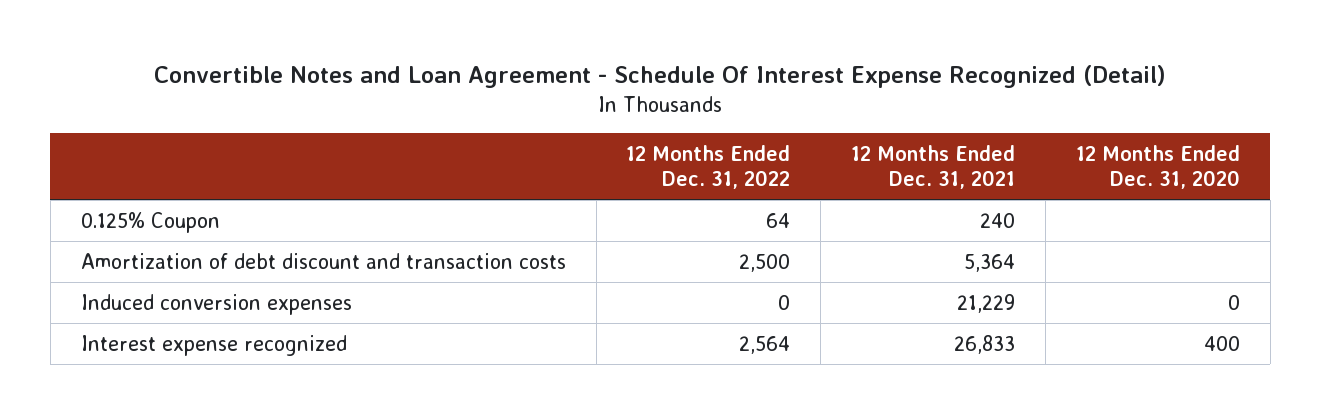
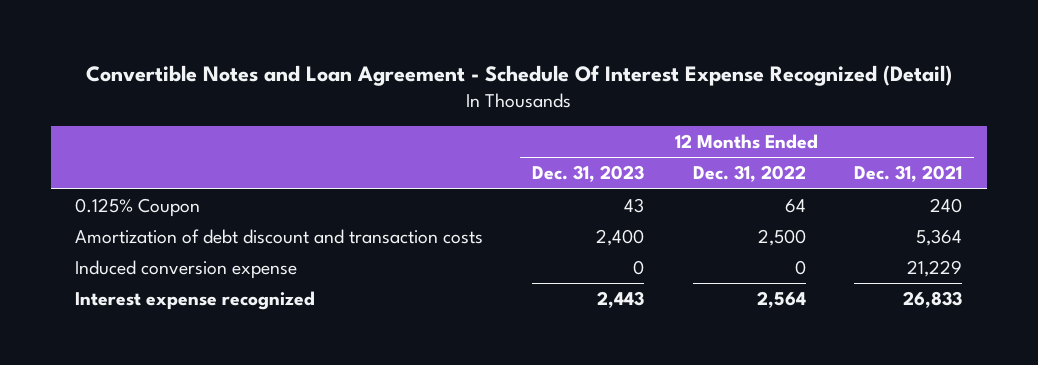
- | 12 Months Ended Dec. 31, 2022 | 12 Months Ended Dec. 31, 2021 | 12 Months Ended Dec. 31, 2020
+ | 12 Months Ended Dec. 31, 2023 | 12 Months Ended Dec. 31, 2022 | 12 Months Ended Dec. 31, 2021
- Induced conversion expenses | 0 | 21,229 | 0
+ Induced conversion expense | 0 | 0 | 21,229

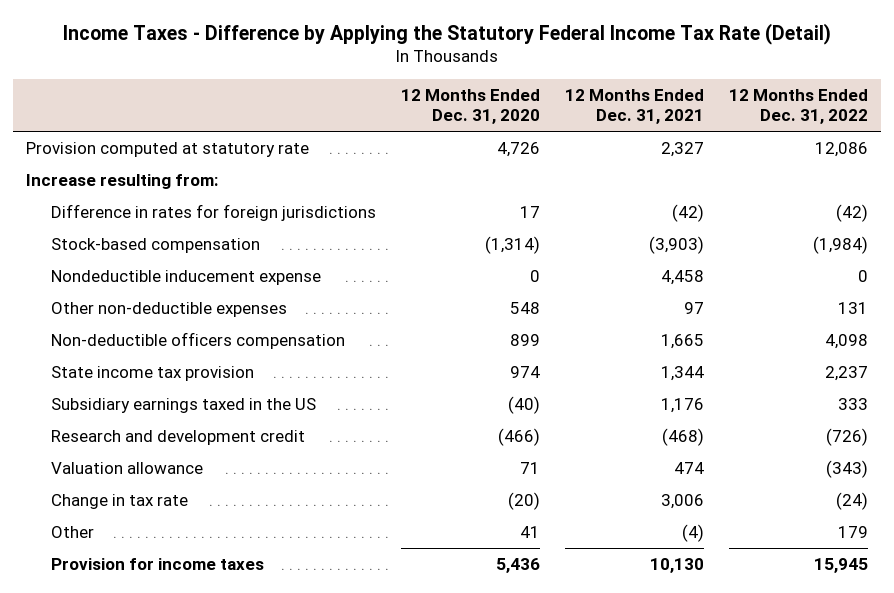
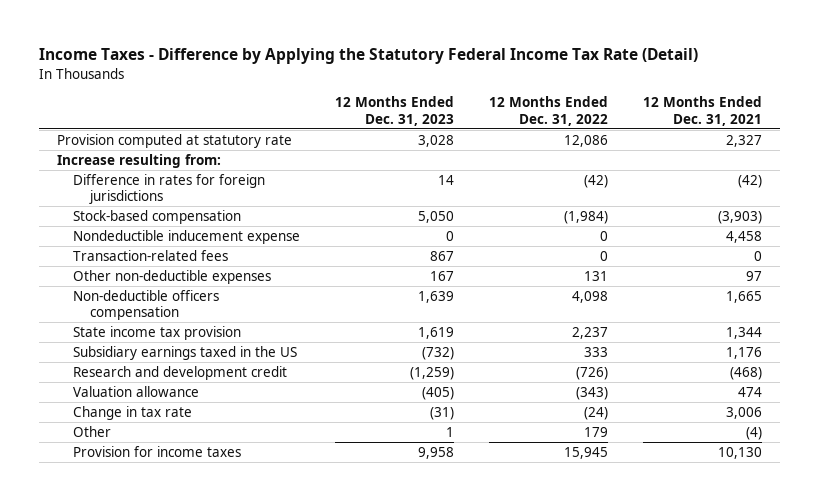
- | 12 Months Ended Dec. 31, 2020 | 12 Months Ended Dec. 31, 2021 | 12 Months Ended Dec. 31, 2022
+ | 12 Months Ended Dec. 31, 2023 | 12 Months Ended Dec. 31, 2022 | 12 Months Ended Dec. 31, 2021
+ Transaction-related fees | 867 | 0 | 0

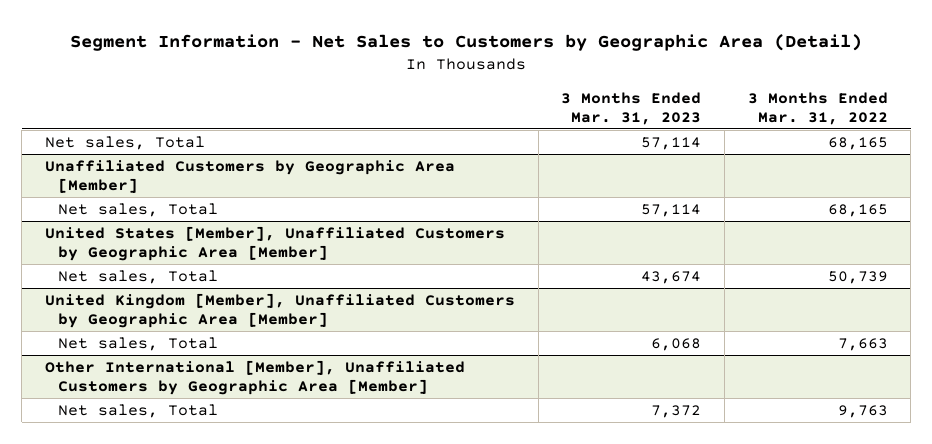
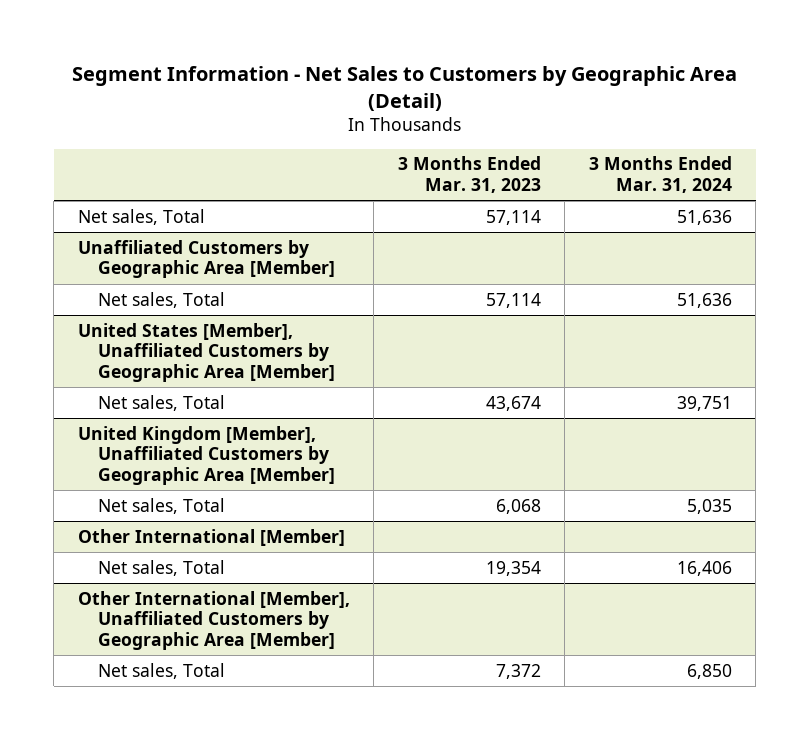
- | 3 Months Ended Mar. 31, 2023 | 3 Months Ended Mar. 31, 2022
+ | 3 Months Ended Mar. 31, 2023 | 3 Months Ended Mar. 31, 2024
+ Other International [Member]
+ Net sales, Total | 19,354 | 16,406

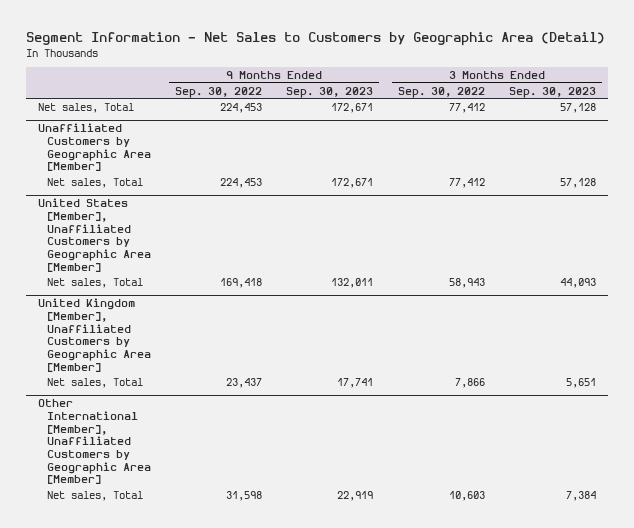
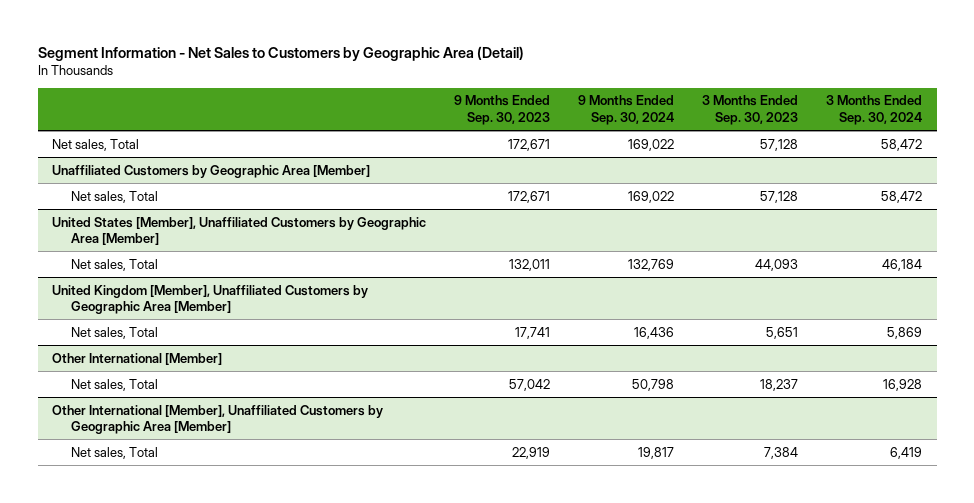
- | 9 Months Ended Sep. 30, 2022 | 9 Months Ended Sep. 30, 2023 | 3 Months Ended Sep. 30, 2022 | 3 Months Ended Sep. 30, 2023
+ | 9 Months Ended Sep. 30, 2023 | 9 Months Ended Sep. 30, 2024 | 3 Months Ended Sep. 30, 2023 | 3 Months Ended Sep. 30, 2024
+ Other International [Member]
+ Net sales, Total | 57,042 | 50,798 | 18,237 | 16,928

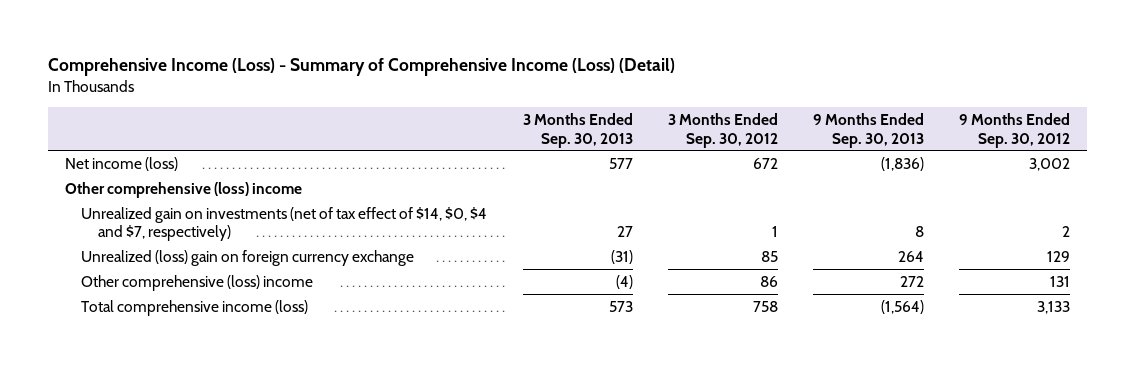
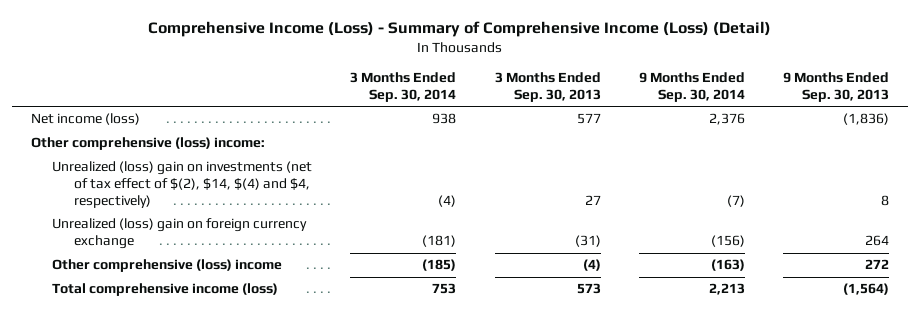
- | 3 Months Ended Sep. 30, 2013 | 3 Months Ended Sep. 30, 2012 | 9 Months Ended Sep. 30, 2013 | 9 Months Ended Sep. 30, 2012
+ | 3 Months Ended Sep. 30, 2014 | 3 Months Ended Sep. 30, 2013 | 9 Months Ended Sep. 30, 2014 | 9 Months Ended Sep. 30, 2013
- Other comprehensive (loss) income
- Unrealized gain on investments (net of tax effect of $14, $0, $4 and $7, respectively) | 27 | 1 | 8 | 2
+ Other comprehensive (loss) income:
+ Unrealized (loss) gain on investments (net of tax effect of $(2), $14, $(4) and $4, respectively) | (4) | 27 | (7) | 8

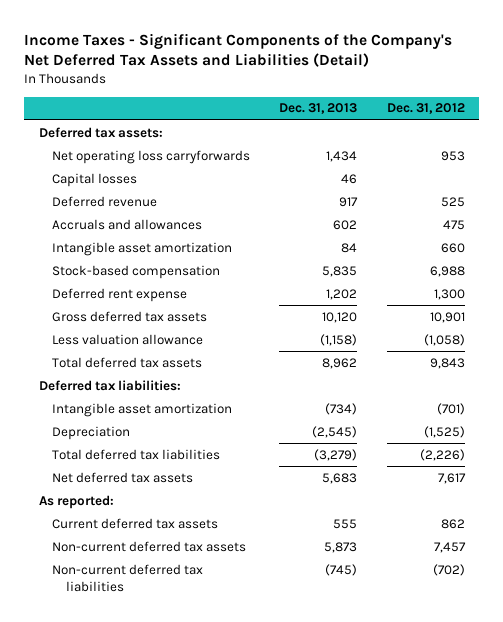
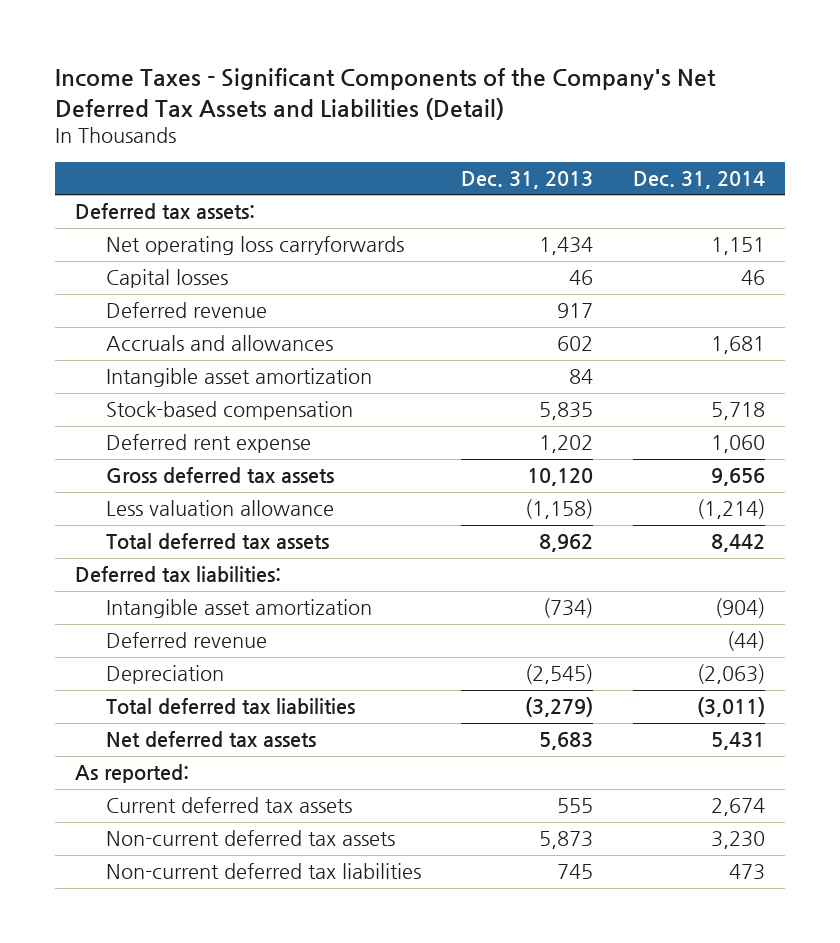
- | Dec. 31, 2013 | Dec. 31, 2012
+ | Dec. 31, 2013 | Dec. 31, 2014
+ Deferred revenue | | (44)
- Non-current deferred tax liabilities | (745) | (702)
+ Non-current deferred tax liabilities | 745 | 473

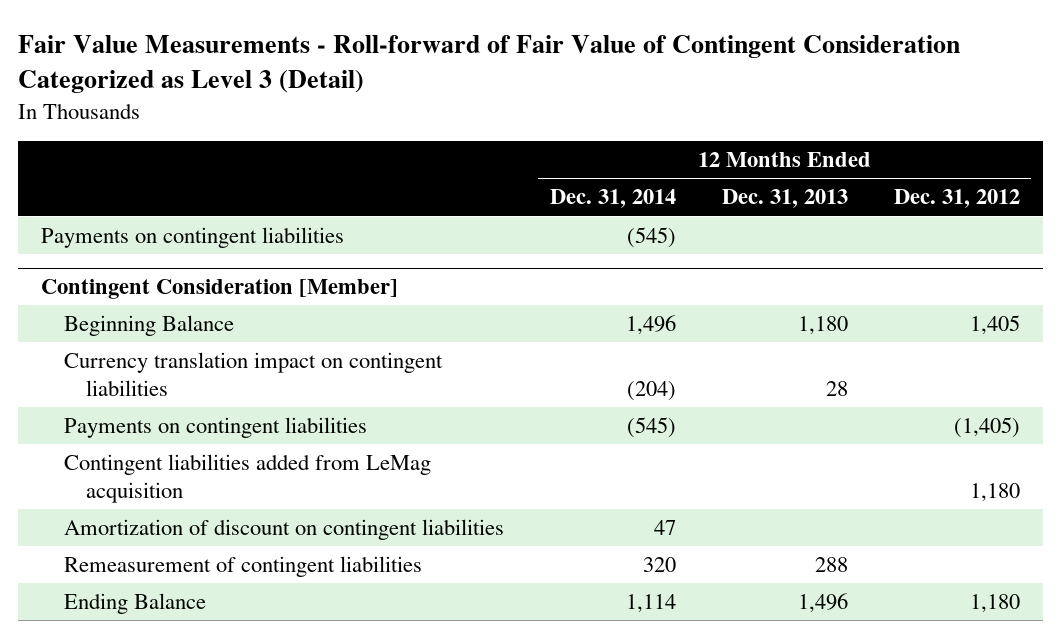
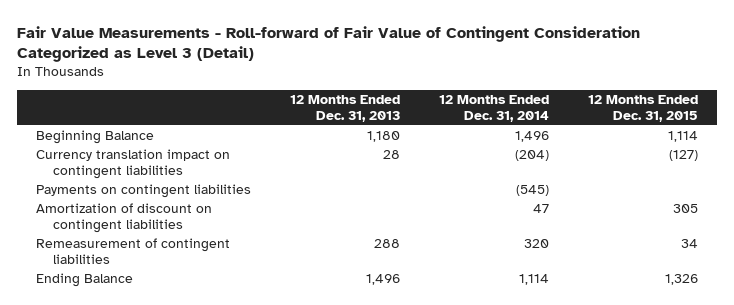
- | 12 Months Ended Dec. 31, 2014 | 12 Months Ended Dec. 31, 2013 | 12 Months Ended Dec. 31, 2012
+ | 12 Months Ended Dec. 31, 2013 | 12 Months Ended Dec. 31, 2014 | 12 Months Ended Dec. 31, 2015
- Payments on contingent liabilities | (545) | |
- Contingent Consideration [Member]
- Contingent liabilities added from LeMag acquisition | | | 1,180

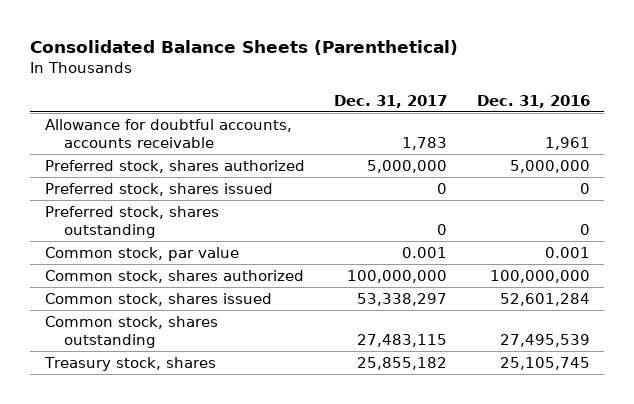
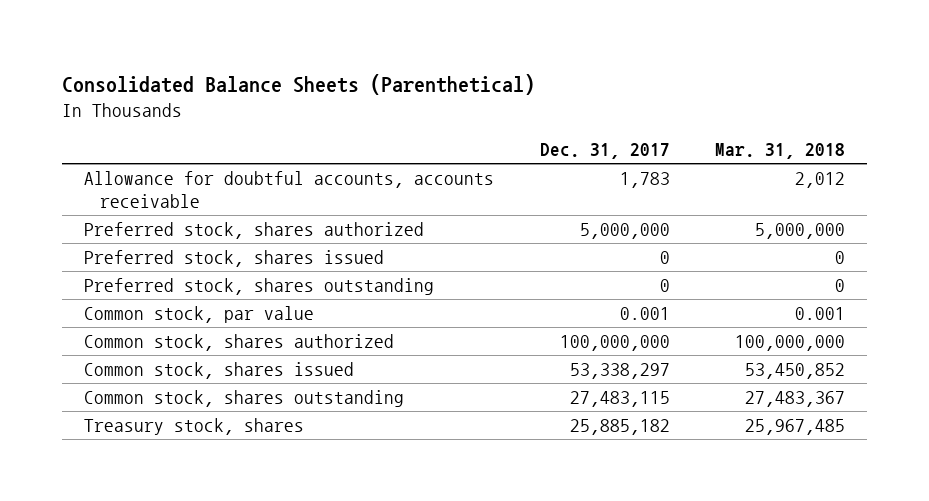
- | Dec. 31, 2017 | Dec. 31, 2016
+ | Dec. 31, 2017 | Mar. 31, 2018
- Treasury stock, shares | 25,855,182 | 25,105,745
+ Treasury stock, shares | 25,885,182 | 25,967,485

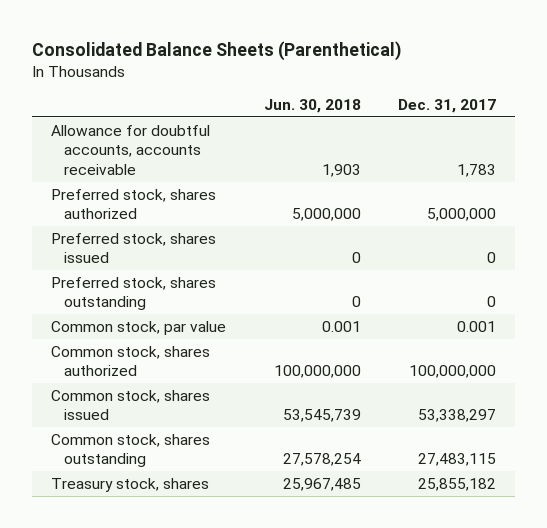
- | Dec. 31, 2017 | Mar. 31, 2018
+ | Jun. 30, 2018 | Dec. 31, 2017
- Treasury stock, shares | 25,885,182 | 25,967,485
+ Treasury stock, shares | 25,967,485 | 25,855,182

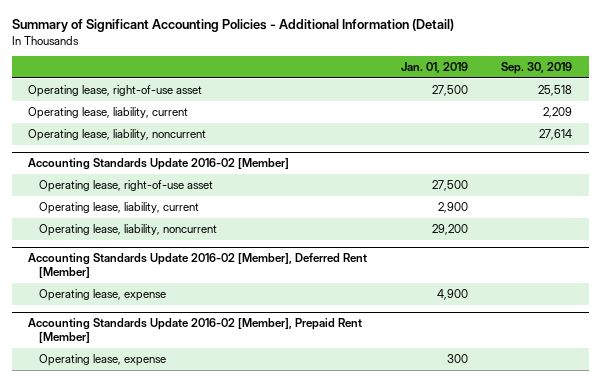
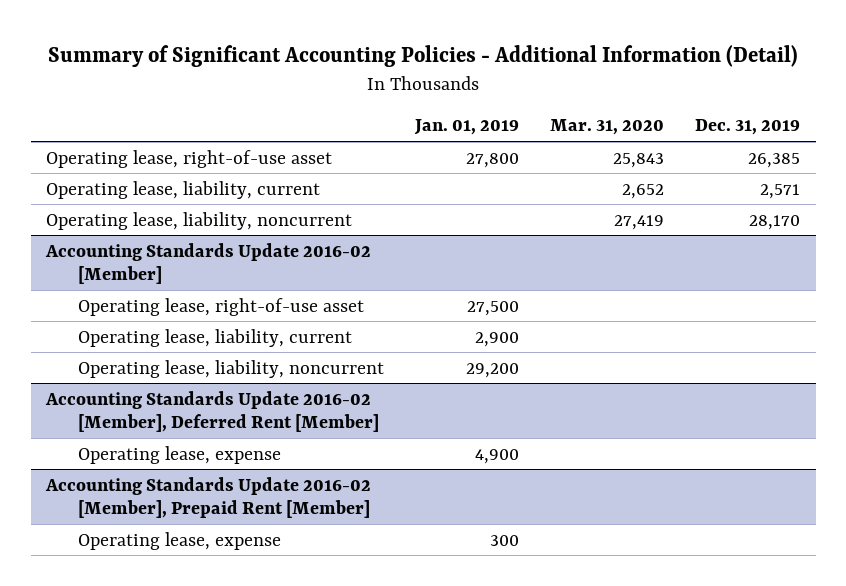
- | Jan. 01, 2019 | Sep. 30, 2019
+ | Jan. 01, 2019 | Mar. 31, 2020 | Dec. 31, 2019
- Operating lease, right-of-use asset | 27,500 | 25,518
+ Operating lease, right-of-use asset | 27,800 | 25,843 | 26,385

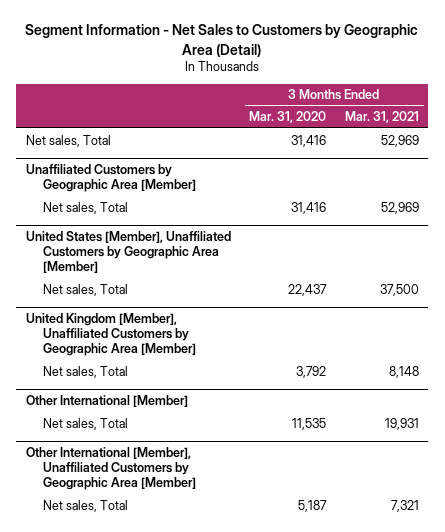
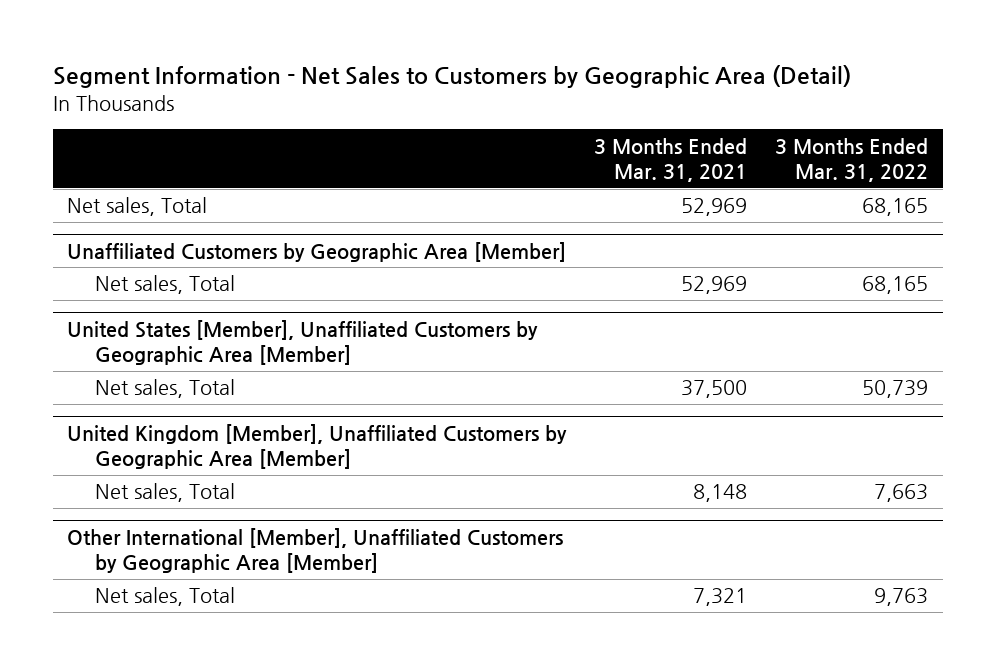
- | 3 Months Ended Mar. 31, 2020 | 3 Months Ended Mar. 31, 2021
+ | 3 Months Ended Mar. 31, 2021 | 3 Months Ended Mar. 31, 2022
- Other International [Member]
- Net sales, Total | 11,535 | 19,931

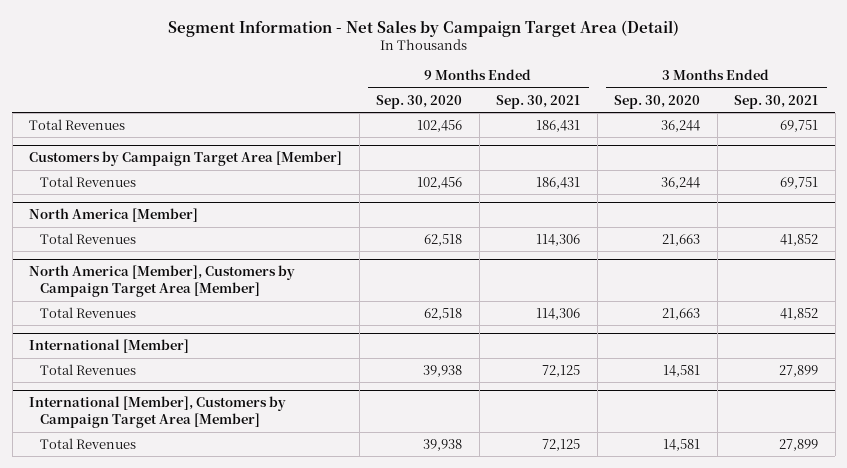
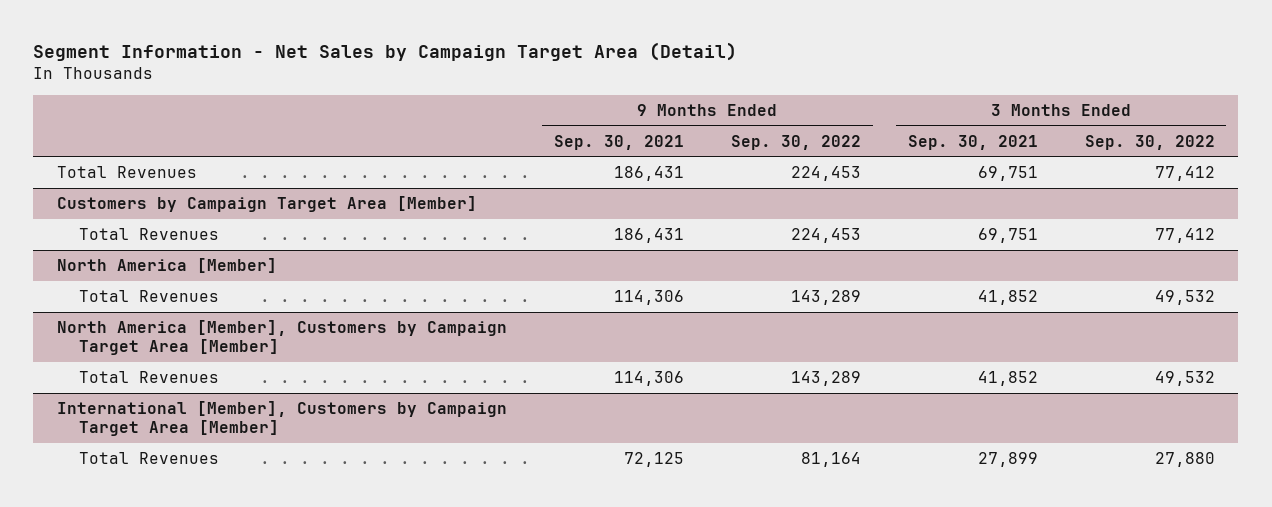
- | 9 Months Ended Sep. 30, 2020 | 9 Months Ended Sep. 30, 2021 | 3 Months Ended Sep. 30, 2020 | 3 Months Ended Sep. 30, 2021
+ | 9 Months Ended Sep. 30, 2021 | 9 Months Ended Sep. 30, 2022 | 3 Months Ended Sep. 30, 2021 | 3 Months Ended Sep. 30, 2022
- International [Member]
- Total Revenues | 39,938 | 72,125 | 14,581 | 27,899

